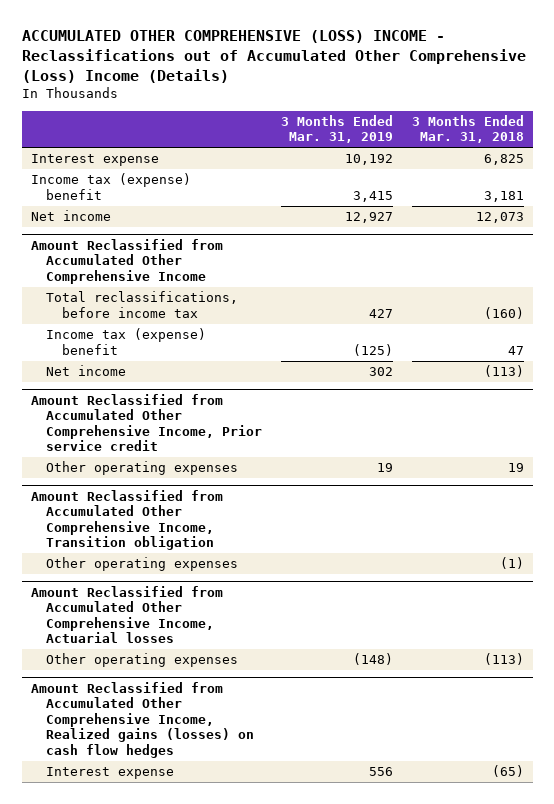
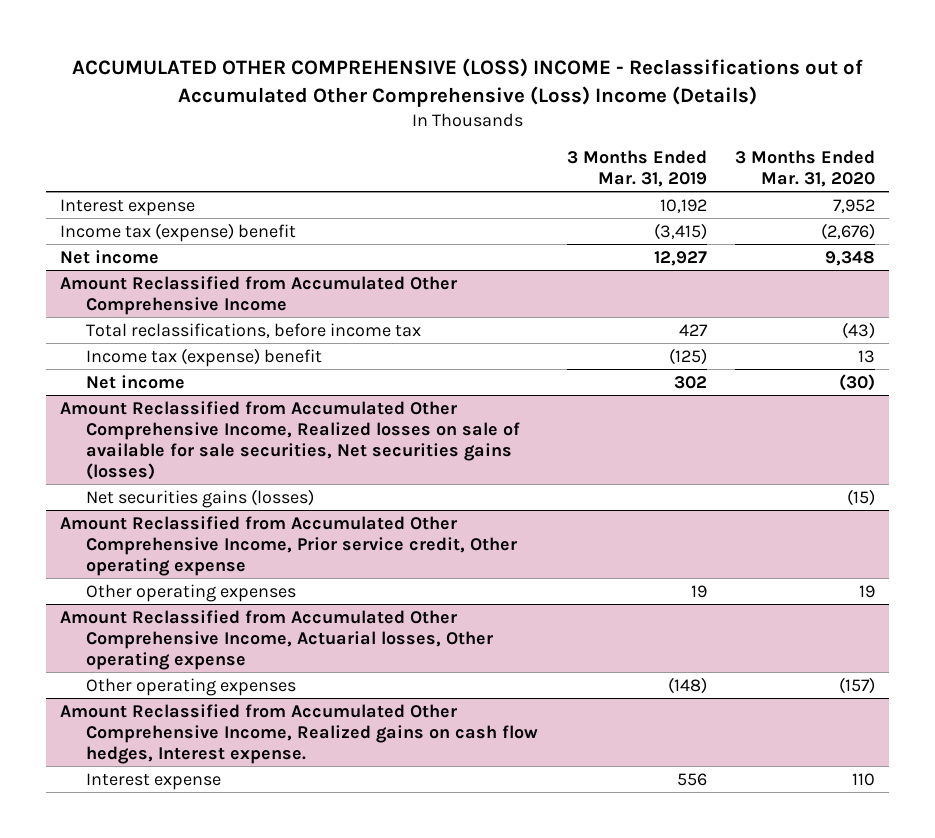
- | 3 Months Ended Mar. 31, 2019 | 3 Months Ended Mar. 31, 2018
+ | 3 Months Ended Mar. 31, 2019 | 3 Months Ended Mar. 31, 2020
- Income tax (expense) benefit | 3,415 | 3,181
+ Income tax (expense) benefit | (3,415) | (2,676)
- Amount Reclassified from Accumulated Other Comprehensive Income, Prior service credit
+ Amount Reclassified from Accumulated Other Comprehensive Income, Realized losses on sale of available for sale securities, Net securities gains (losses)
+ Net securities gains (losses) | | (15)
+ Amount Reclassified from Accumulated Other Comprehensive Income, Prior service credit, Other operating expense
- Amount Reclassified from Accumulated Other Comprehensive Income, Transition obligation
- Other operating expenses | | (1)
- Amount Reclassified from Accumulated Other Comprehensive Income, Actuarial losses
+ Amount Reclassified from Accumulated Other Comprehensive Income, Actuarial losses, Other operating expense
- Amount Reclassified from Accumulated Other Comprehensive Income, Realized gains (losses) on cash flow hedges
+ Amount Reclassified from Accumulated Other Comprehensive Income, Realized gains on cash flow hedges, Interest expense.

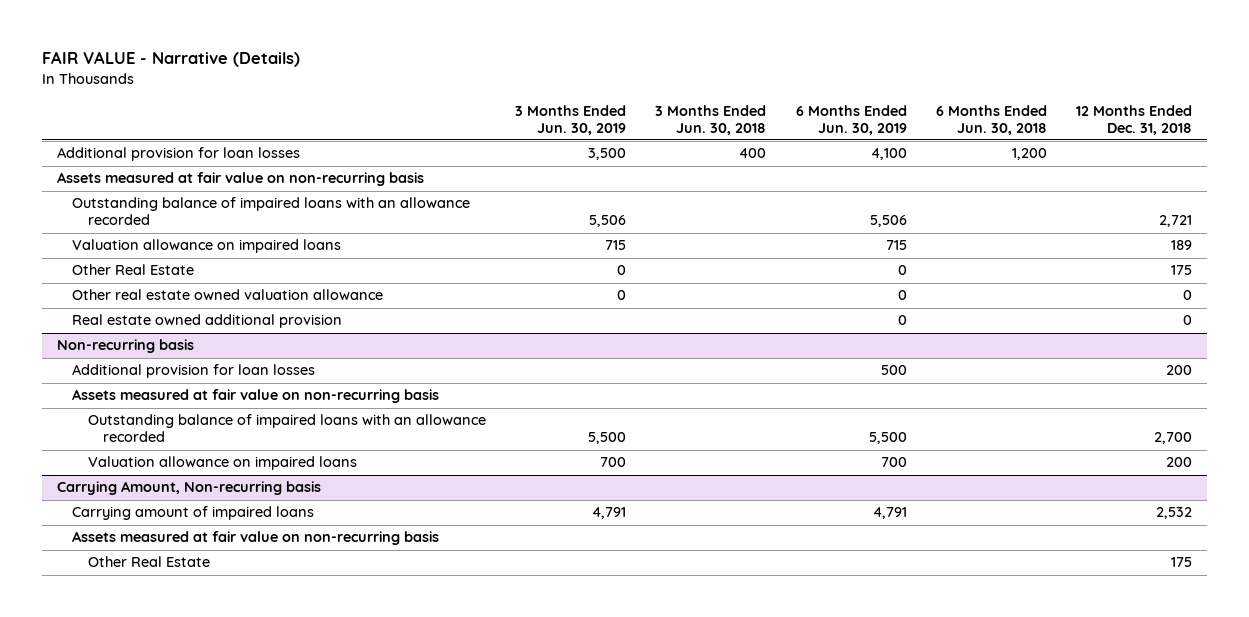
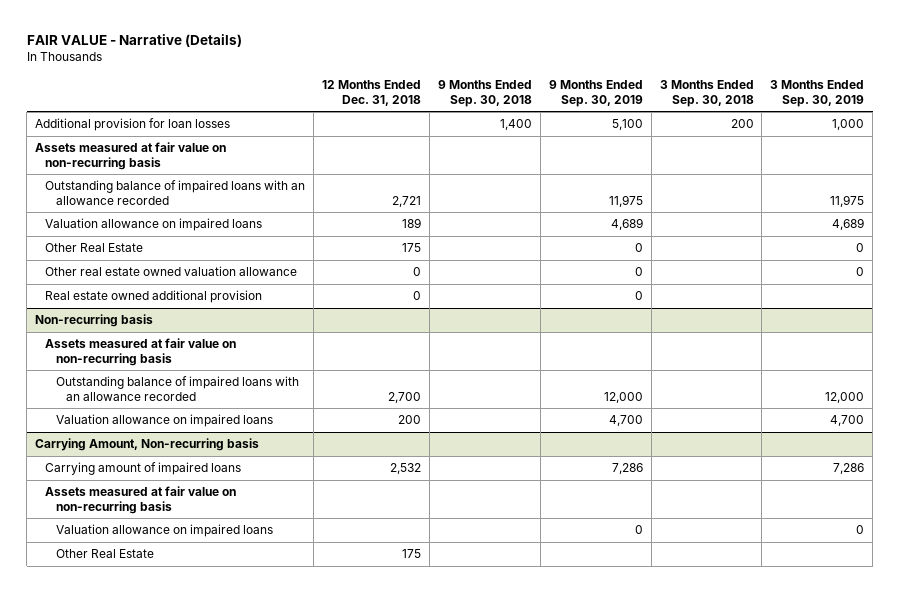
- | 3 Months Ended Jun. 30, 2019 | 3 Months Ended Jun. 30, 2018 | 6 Months Ended Jun. 30, 2019 | 6 Months Ended Jun. 30, 2018 | 12 Months Ended Dec. 31, 2018
+ | 12 Months Ended Dec. 31, 2018 | 9 Months Ended Sep. 30, 2018 | 9 Months Ended Sep. 30, 2019 | 3 Months Ended Sep. 30, 2018 | 3 Months Ended Sep. 30, 2019
@ Non-recurring basis
- Additional provision for loan losses | | | 500 | | 200
@ Carrying Amount, Non-recurring basis
+ Valuation allowance on impaired loans | | | 0 | | 0

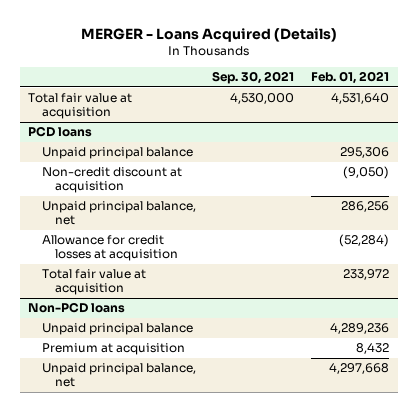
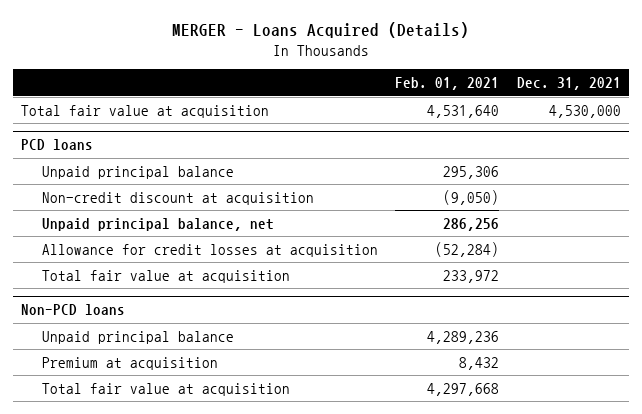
- | Sep. 30, 2021 | Feb. 01, 2021
+ | Feb. 01, 2021 | Dec. 31, 2021
@ Non-PCD loans
- Unpaid principal balance, net | | 4,297,668
+ Total fair value at acquisition | 4,297,668 |

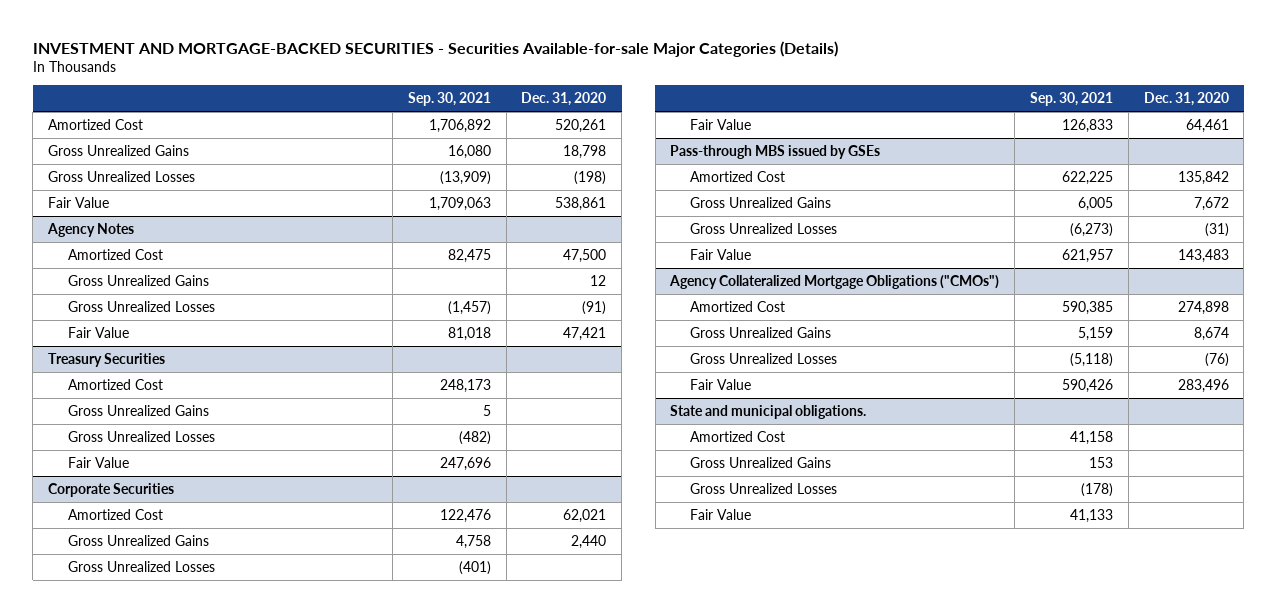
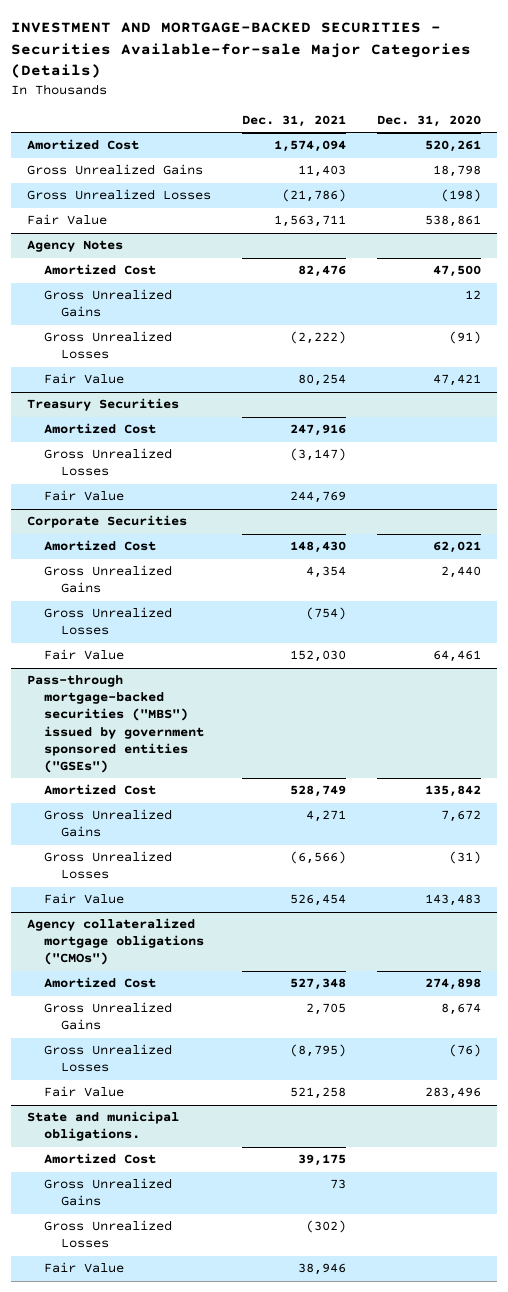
- | Sep. 30, 2021 | Dec. 31, 2020
+ | Dec. 31, 2021 | Dec. 31, 2020
@ Treasury Securities
- Gross Unrealized Gains | 5 |
- Pass-through MBS issued by GSEs
+ Pass-through mortgage-backed securities ("MBS") issued by government sponsored entities ("GSEs")
- Agency Collateralized Mortgage Obligations ("CMOs")
+ Agency collateralized mortgage obligations ("CMOs")

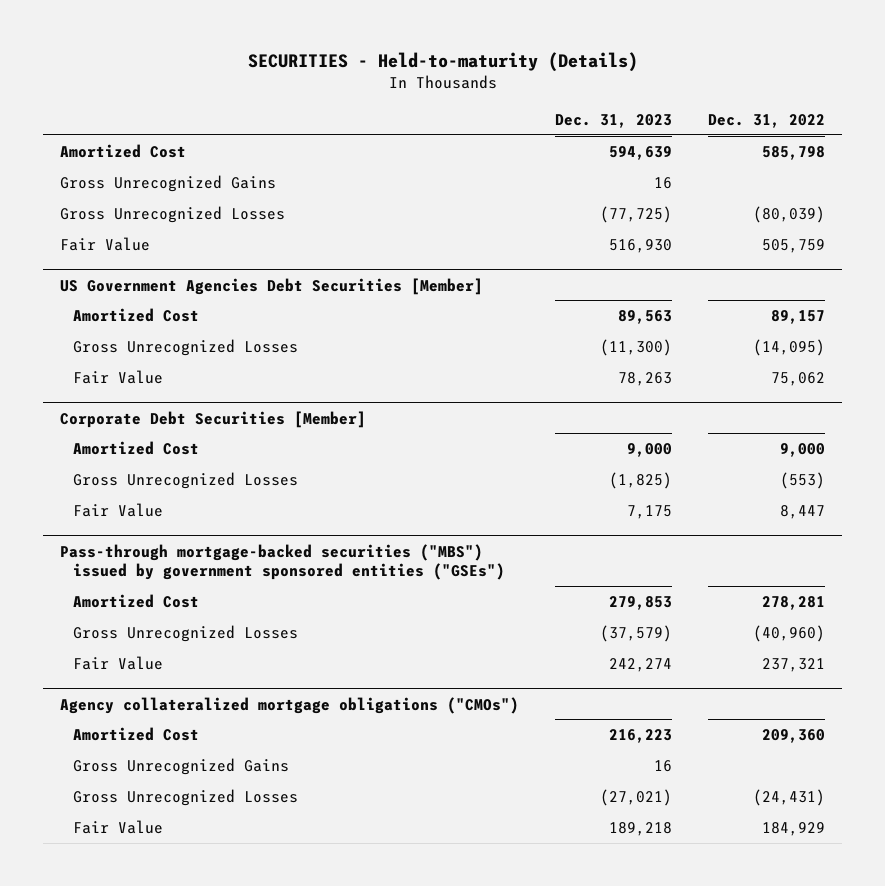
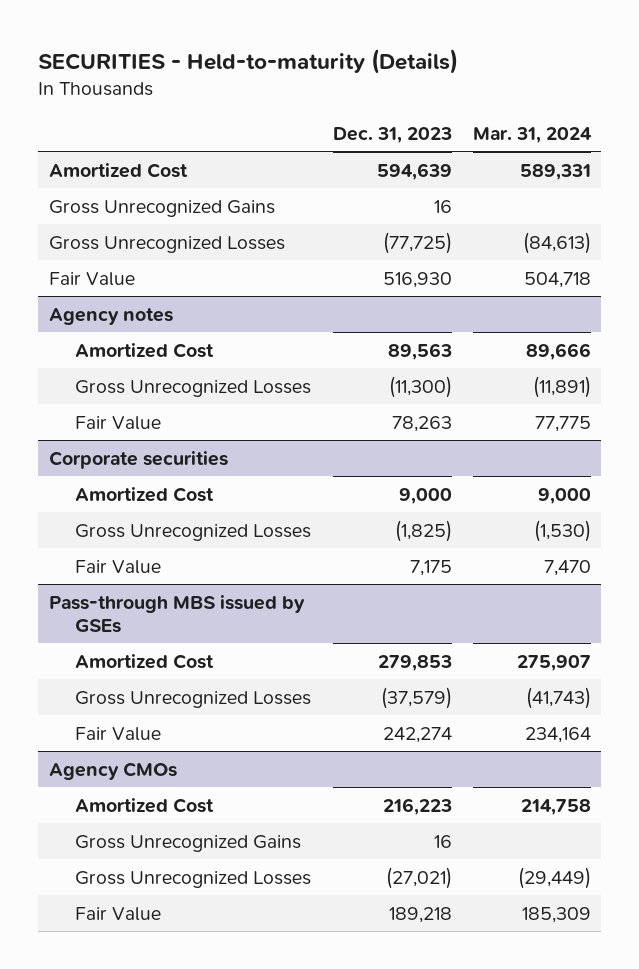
- | Dec. 31, 2023 | Dec. 31, 2022
+ | Dec. 31, 2023 | Mar. 31, 2024
- US Government Agencies Debt Securities [Member]
+ Agency notes
- Corporate Debt Securities [Member]
+ Corporate securities
- Pass-through mortgage-backed securities ("MBS") issued by government sponsored entities ("GSEs")
+ Pass-through MBS issued by GSEs
- Agency collateralized mortgage obligations ("CMOs")
+ Agency CMOs

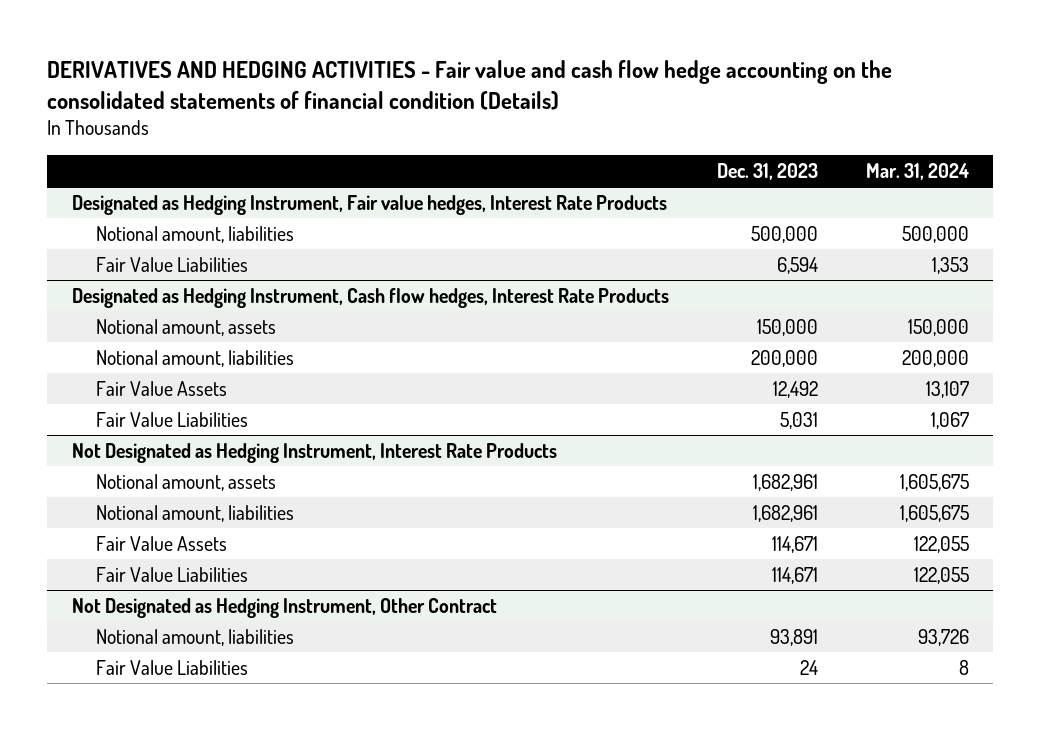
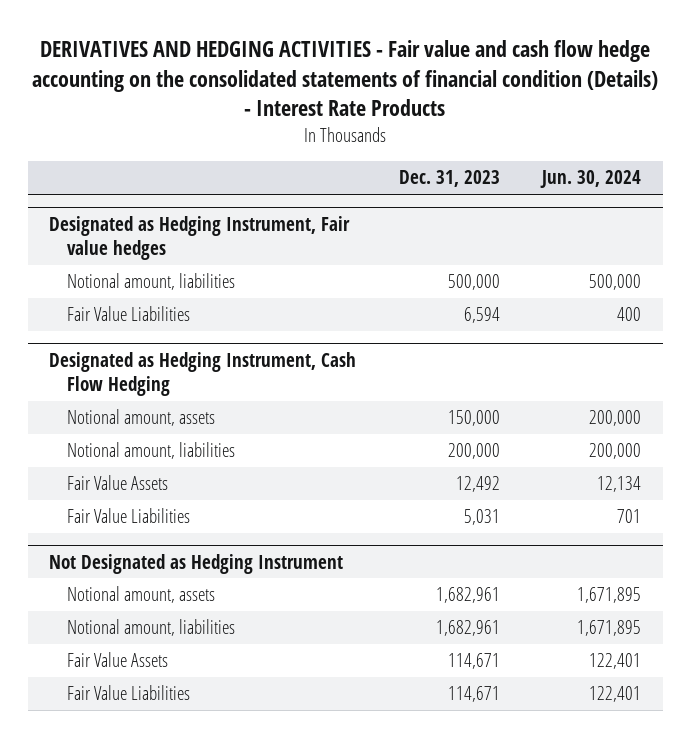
- DERIVATIVES AND HEDGING ACTIVITIES - Fair value and cash flow hedge accounting on the consolidated statements of financial condition (Details)
+ DERIVATIVES AND HEDGING ACTIVITIES - Fair value and cash flow hedge accounting on the consolidated statements of financial condition (Details) - Interest Rate Products
- | Dec. 31, 2023 | Mar. 31, 2024
+ | Dec. 31, 2023 | Jun. 30, 2024
- Designated as Hedging Instrument, Fair value hedges, Interest Rate Products
+ Designated as Hedging Instrument, Fair value hedges
- Designated as Hedging Instrument, Cash flow hedges, Interest Rate Products
+ Designated as Hedging Instrument, Cash Flow Hedging
- Not Designated as Hedging Instrument, Interest Rate Products
+ Not Designated as Hedging Instrument
- Not Designated as Hedging Instrument, Other Contract
- Notional amount, liabilities | 93,891 | 93,726
- Fair Value Liabilities | 24 | 8

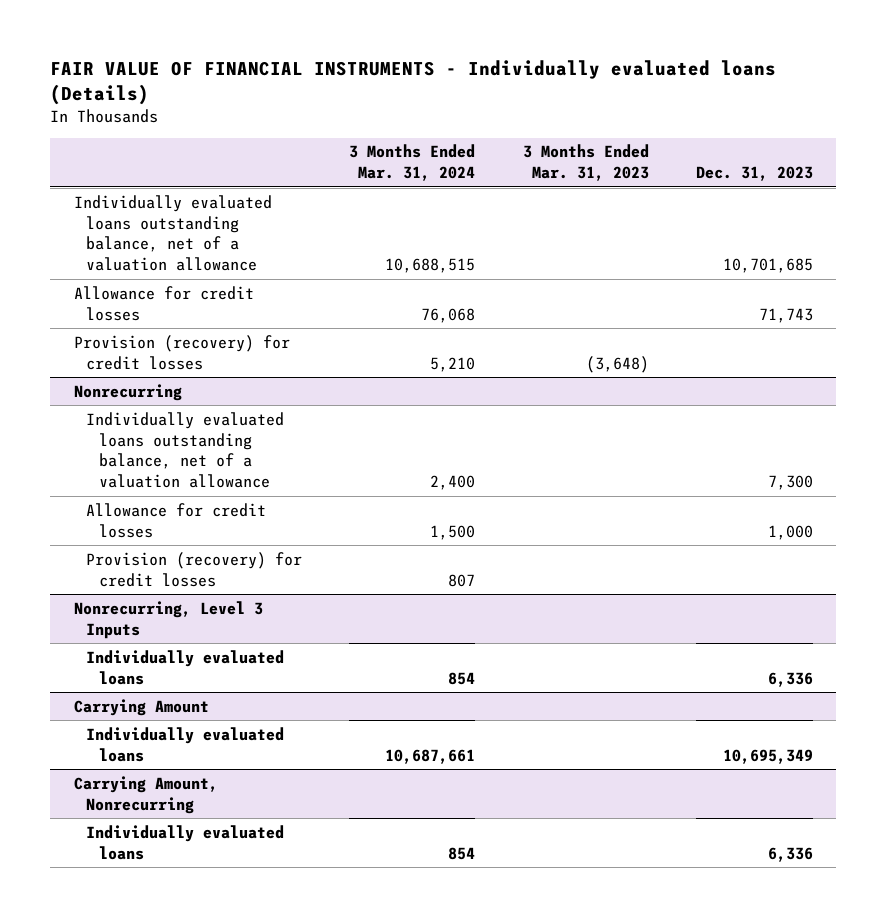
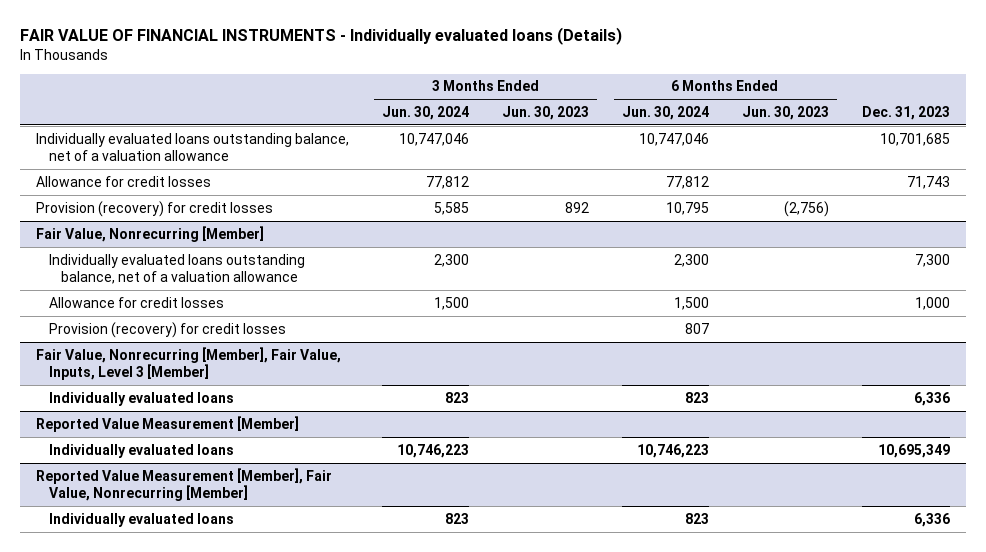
- | 3 Months Ended Mar. 31, 2024 | 3 Months Ended Mar. 31, 2023 | Dec. 31, 2023
+ | 3 Months Ended Jun. 30, 2024 | 3 Months Ended Jun. 30, 2023 | 6 Months Ended Jun. 30, 2024 | 6 Months Ended Jun. 30, 2023 | Dec. 31, 2023
- Nonrecurring
+ Fair Value, Nonrecurring [Member]
- Nonrecurring, Level 3 Inputs
+ Fair Value, Nonrecurring [Member], Fair Value, Inputs, Level 3 [Member]
- Carrying Amount
+ Reported Value Measurement [Member]
- Carrying Amount, Nonrecurring
+ Reported Value Measurement [Member], Fair Value, Nonrecurring [Member]

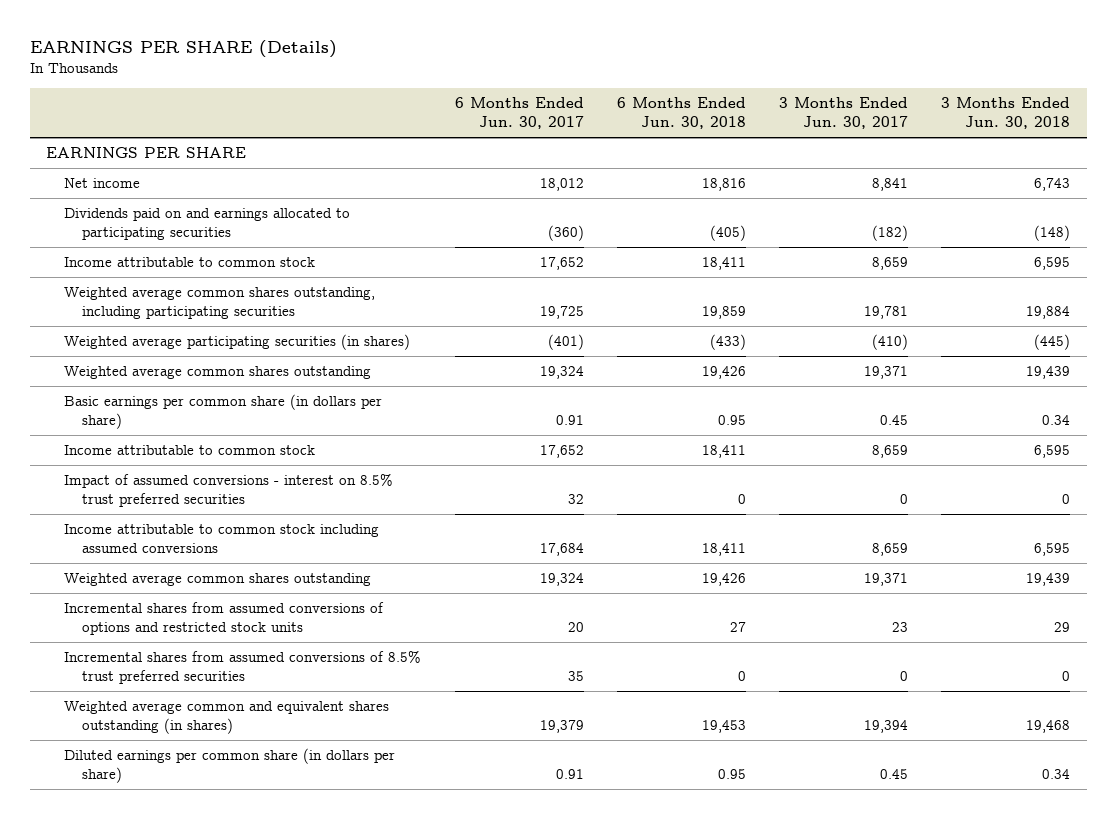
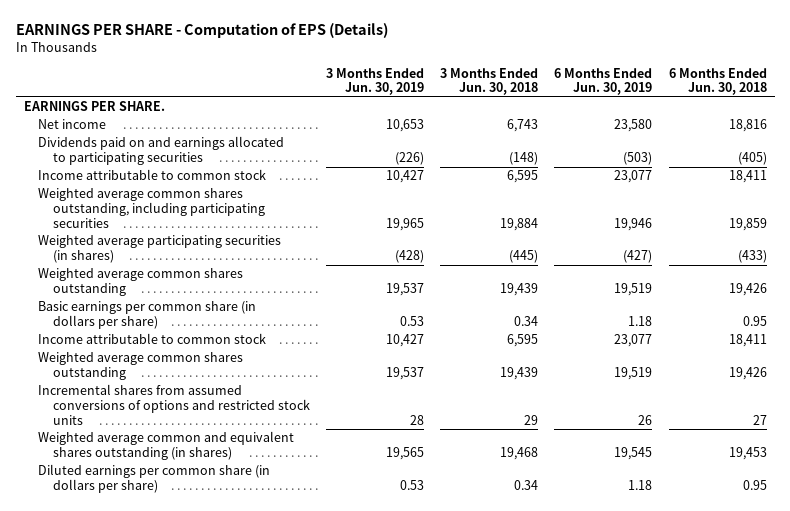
- EARNINGS PER SHARE (Details)
+ EARNINGS PER SHARE - Computation of EPS (Details)
- | 6 Months Ended Jun. 30, 2017 | 6 Months Ended Jun. 30, 2018 | 3 Months Ended Jun. 30, 2017 | 3 Months Ended Jun. 30, 2018
+ | 3 Months Ended Jun. 30, 2019 | 3 Months Ended Jun. 30, 2018 | 6 Months Ended Jun. 30, 2019 | 6 Months Ended Jun. 30, 2018
- EARNINGS PER SHARE
+ EARNINGS PER SHARE.
- Impact of assumed conversions - interest on 8.5% trust preferred securities | 32 | 0 | 0 | 0
- Income attributable to common stock including assumed conversions | 17,684 | 18,411 | 8,659 | 6,595
- Incremental shares from assumed conversions of 8.5% trust preferred securities | 35 | 0 | 0 | 0

